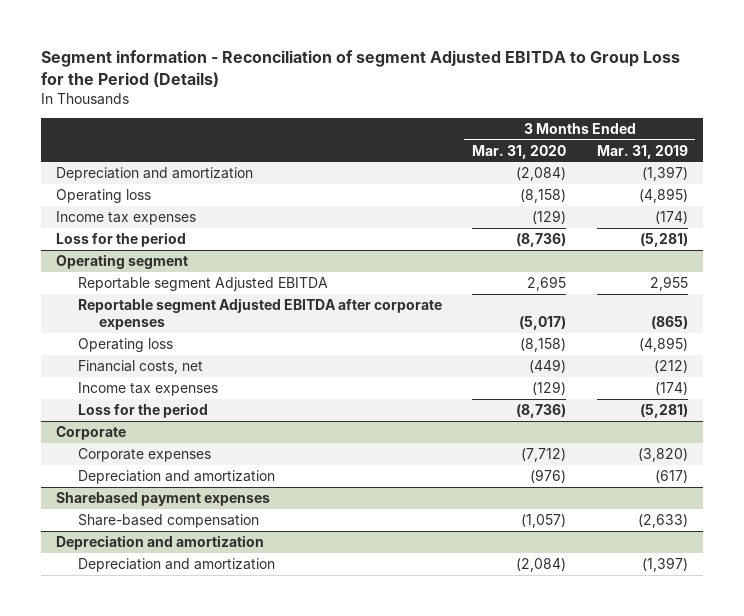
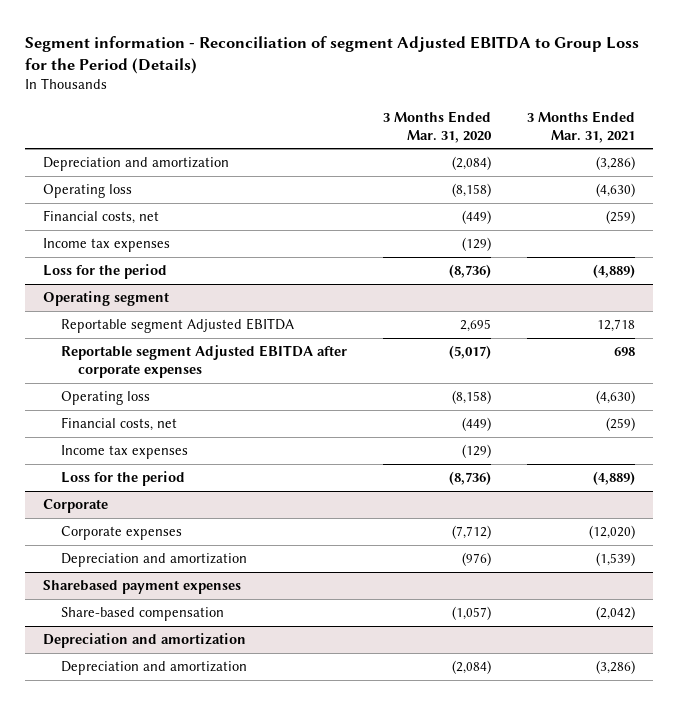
- | 3 Months Ended Mar. 31, 2020 | 3 Months Ended Mar. 31, 2019
+ | 3 Months Ended Mar. 31, 2020 | 3 Months Ended Mar. 31, 2021
+ Financial costs, net | (449) | (259)

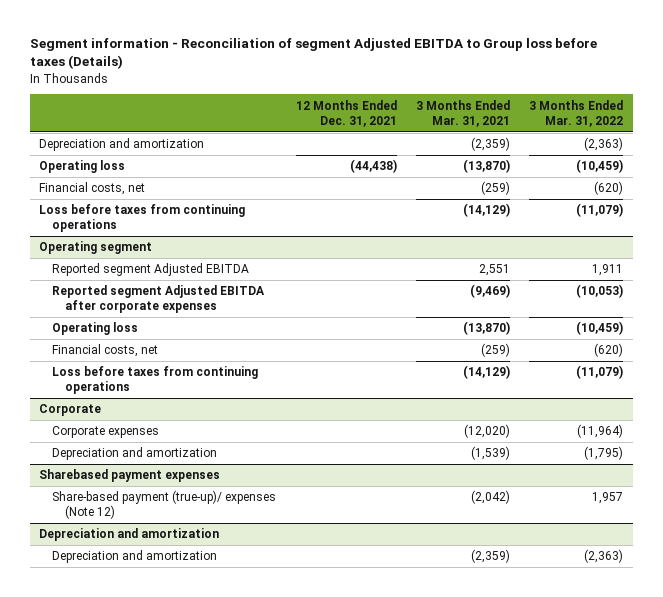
- Segment information - Reconciliation of segment Adjusted EBITDA to Group Loss for the Period (Details)
+ Segment information - Reconciliation of segment Adjusted EBITDA to Group loss before taxes (Details)
- | 3 Months Ended Mar. 31, 2020 | 3 Months Ended Mar. 31, 2021
+ | 12 Months Ended Dec. 31, 2021 | 3 Months Ended Mar. 31, 2021 | 3 Months Ended Mar. 31, 2022
- Depreciation and amortization | (2,084) | (3,286)
- Operating loss | (8,158) | (4,630)
+ Depreciation and amortization | | (2,359) | (2,363)
+ Operating loss | (44,438) | (13,870) | (10,459)
- Income tax expenses | (129) |
- Loss for the period | (8,736) | (4,889)
+ Loss before taxes from continuing operations | | (14,129) | (11,079)
@ Operating segment
- Reportable segment Adjusted EBITDA | 2,695 | 12,718
- Reportable segment Adjusted EBITDA after corporate expenses | (5,017) | 698
- Operating loss | (8,158) | (4,630)
+ Reported segment Adjusted EBITDA | | 2,551 | 1,911
+ Reported segment Adjusted EBITDA after corporate expenses | | (9,469) | (10,053)
+ Operating loss | | (13,870) | (10,459)
- Income tax expenses | (129) |
- Loss for the period | (8,736) | (4,889)
+ Loss before taxes from continuing operations | | (14,129) | (11,079)
@ Sharebased payment expenses
- Share-based compensation | (1,057) | (2,042)
+ Share-based payment (true-up)/ expenses (Note 12) | | (2,042) | 1,957
@ Depreciation and amortization
- Depreciation and amortization | (2,084) | (3,286)
+ Depreciation and amortization | | (2,359) | (2,363)

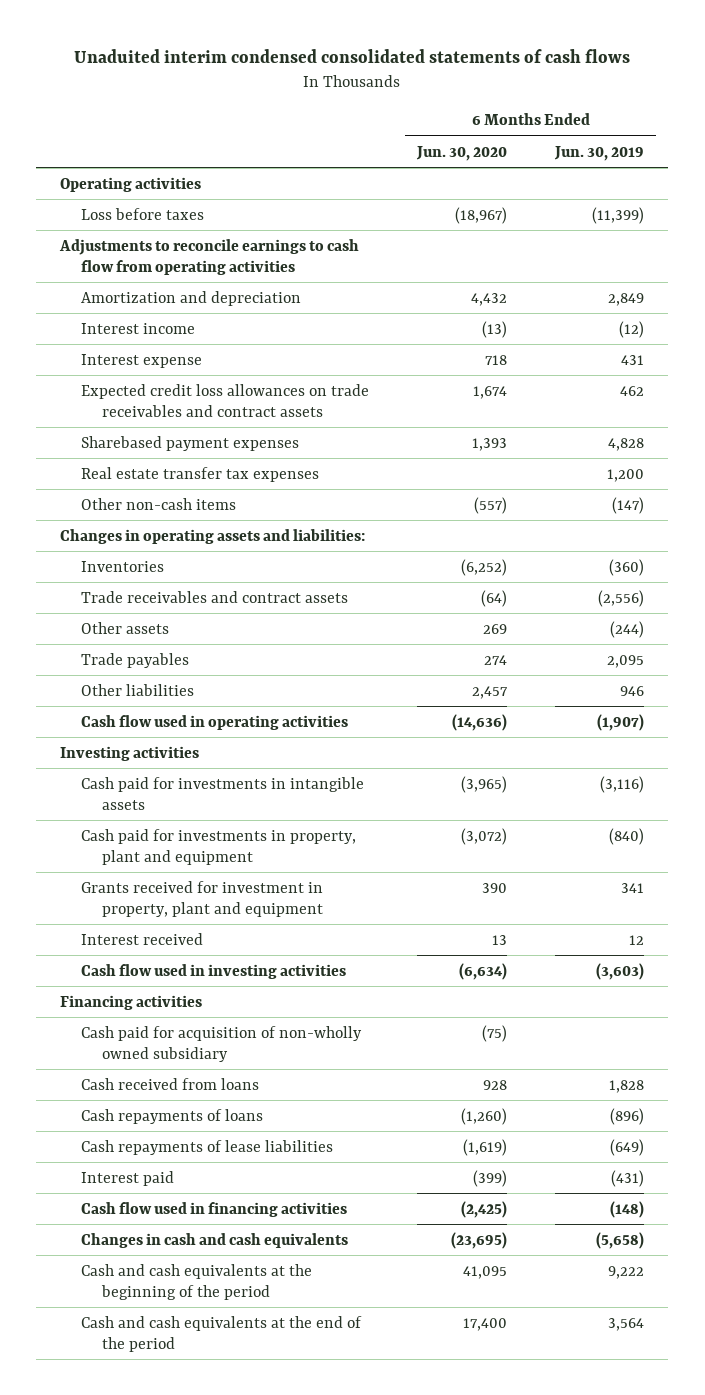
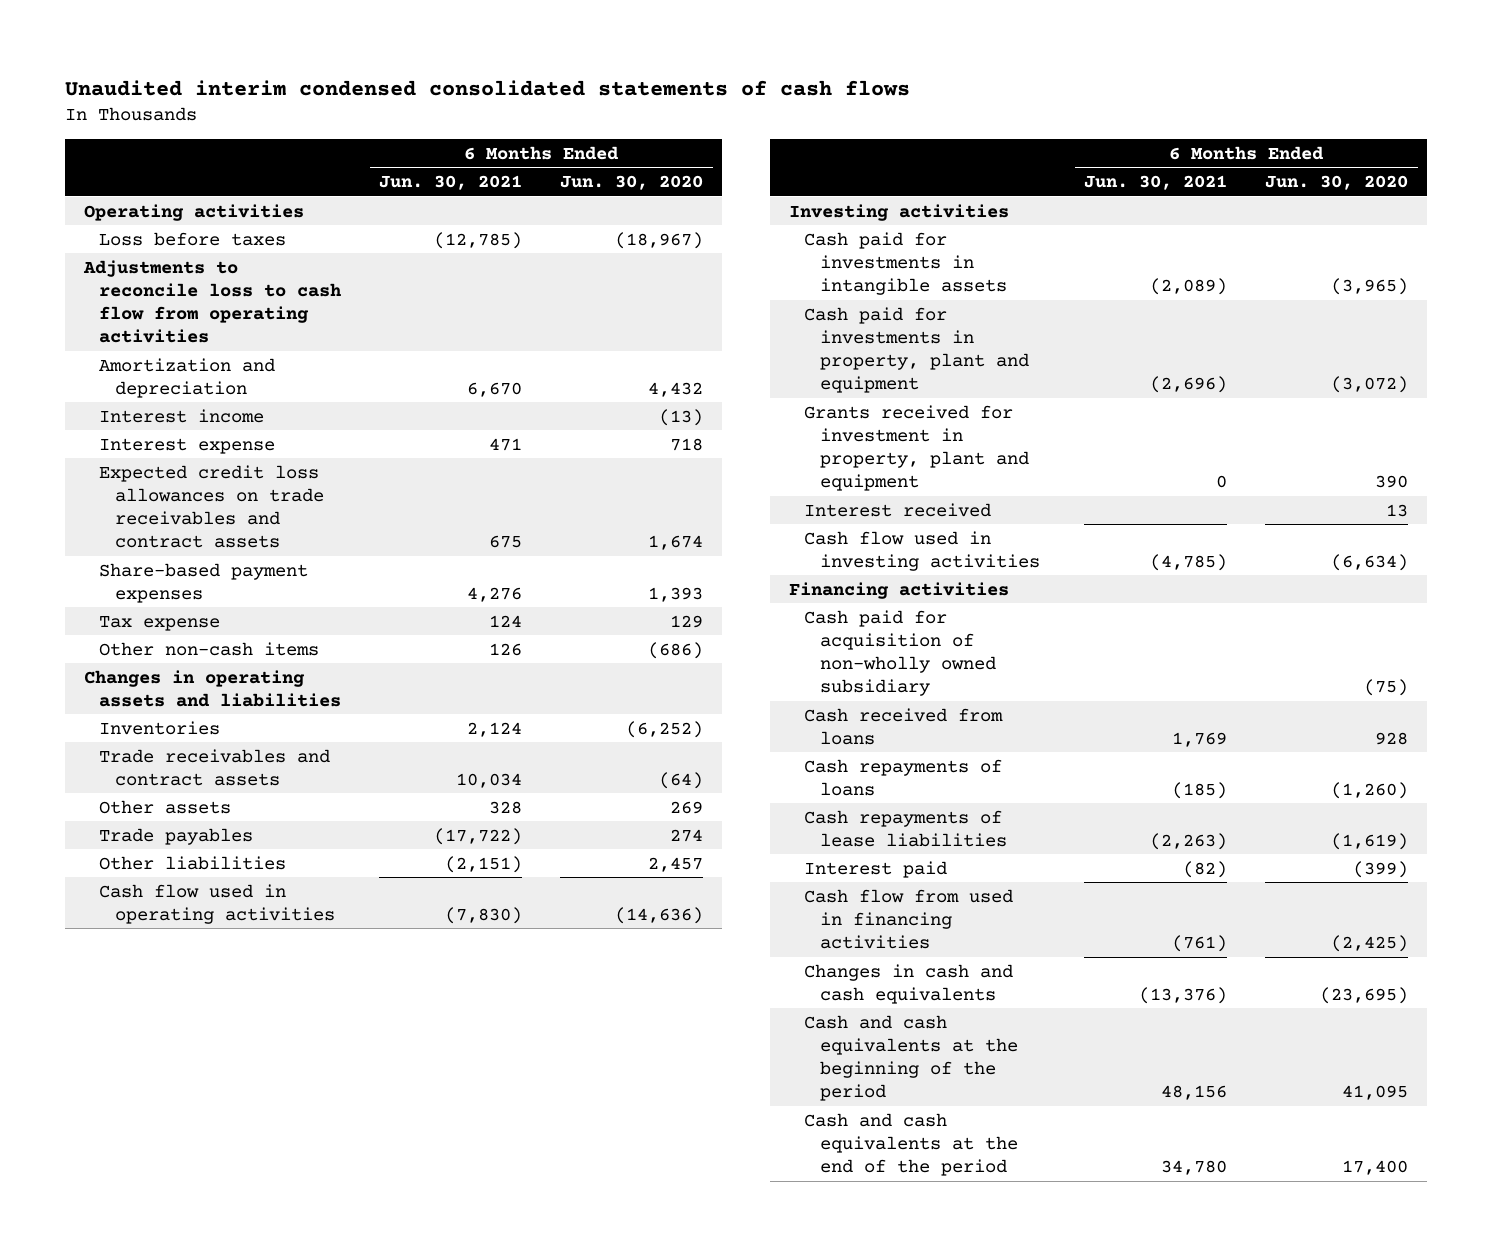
- Unaduited interim condensed consolidated statements of cash flows
+ Unaudited interim condensed consolidated statements of cash flows
- | 6 Months Ended Jun. 30, 2020 | 6 Months Ended Jun. 30, 2019
+ | 6 Months Ended Jun. 30, 2021 | 6 Months Ended Jun. 30, 2020
- Adjustments to reconcile earnings to cash flow from operating activities
+ Adjustments to reconcile loss to cash flow from operating activities
- Sharebased payment expenses | 1,393 | 4,828
- Real estate transfer tax expenses | | 1,200
- Other non-cash items | (557) | (147)
- Changes in operating assets and liabilities:
+ Share-based payment expenses | 4,276 | 1,393
+ Tax expense | 124 | 129
+ Other non-cash items | 126 | (686)
+ Changes in operating assets and liabilities
- Cash flow used in financing activities | (2,425) | (148)
+ Cash flow from used in financing activities | (761) | (2,425)

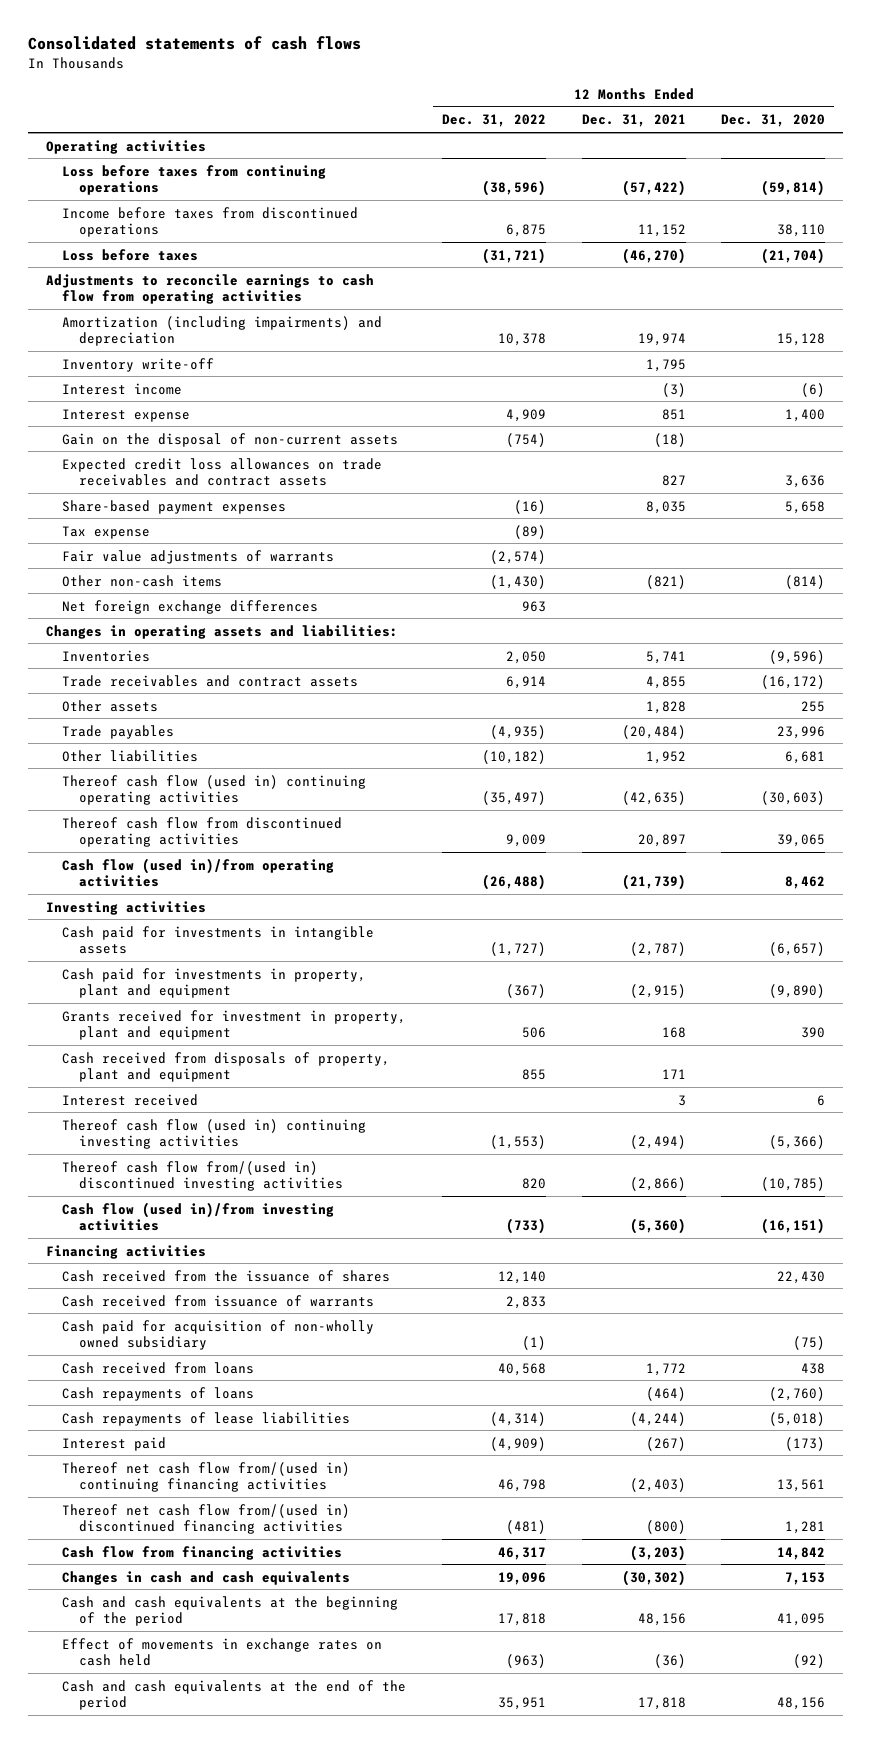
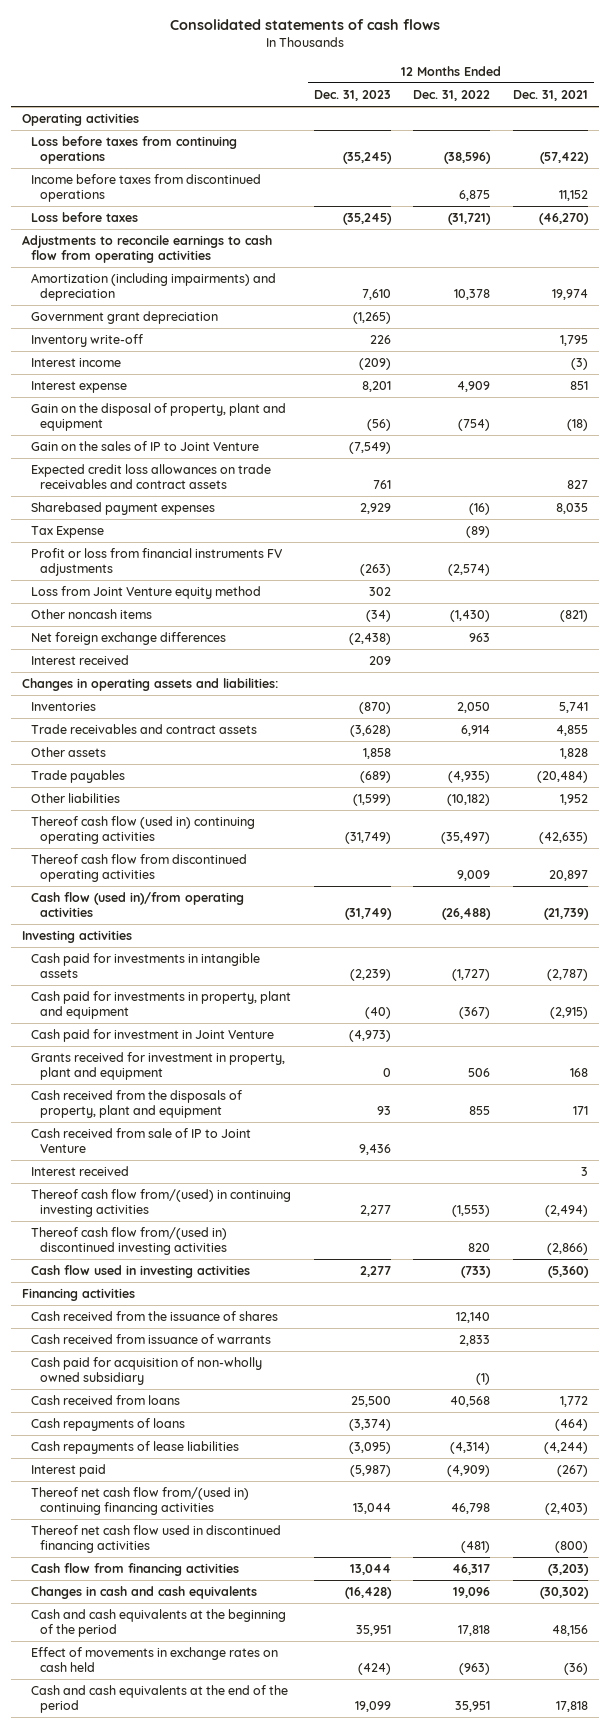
- | 12 Months Ended Dec. 31, 2022 | 12 Months Ended Dec. 31, 2021 | 12 Months Ended Dec. 31, 2020
+ | 12 Months Ended Dec. 31, 2023 | 12 Months Ended Dec. 31, 2022 | 12 Months Ended Dec. 31, 2021
+ Government grant depreciation | (1,265) | |
- Gain on the disposal of non-current assets | (754) | (18) |
+ Gain on the disposal of property, plant and equipment | (56) | (754) | (18)
+ Gain on the sales of IP to Joint Venture | (7,549) | |
- Share-based payment expenses | (16) | 8,035 | 5,658
- Tax expense | (89) | |
- Fair value adjustments of warrants | (2,574) | |
- Other non-cash items | (1,430) | (821) | (814)
+ Sharebased payment expenses | 2,929 | (16) | 8,035
+ Tax Expense | | (89) |
+ Profit or loss from financial instruments FV adjustments | (263) | (2,574) |
+ Loss from Joint Venture equity method | 302 | |
+ Other noncash items | (34) | (1,430) | (821)
+ Interest received | 209 | |
+ Cash paid for investment in Joint Venture | (4,973) | |
- Cash received from disposals of property, plant and equipment | 855 | 171 |
+ Cash received from the disposals of property, plant and equipment | 93 | 855 | 171
+ Cash received from sale of IP to Joint Venture | 9,436 | |
- Thereof cash flow (used in) continuing investing activities | (1,553) | (2,494) | (5,366)
+ Thereof cash flow from/(used) in continuing investing activities | 2,277 | (1,553) | (2,494)
- Cash flow (used in)/from investing activities | (733) | (5,360) | (16,151)
+ Cash flow used in investing activities | 2,277 | (733) | (5,360)
- Thereof net cash flow from/(used in) discontinued financing activities | (481) | (800) | 1,281
+ Thereof net cash flow used in discontinued financing activities | | (481) | (800)

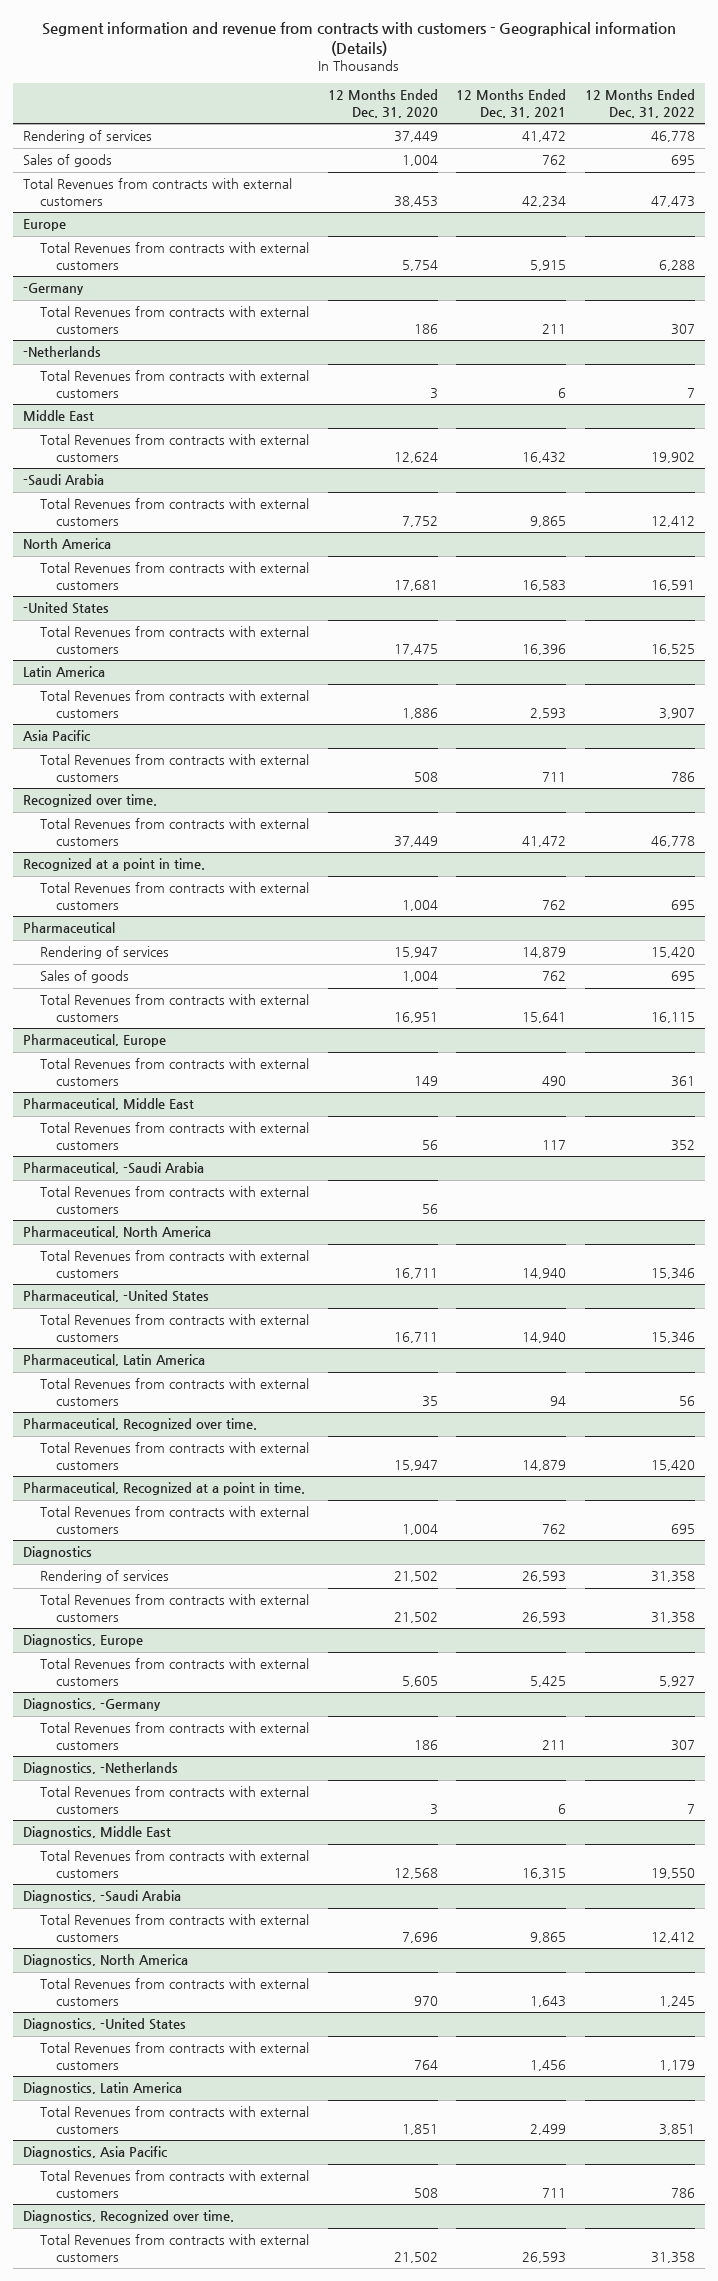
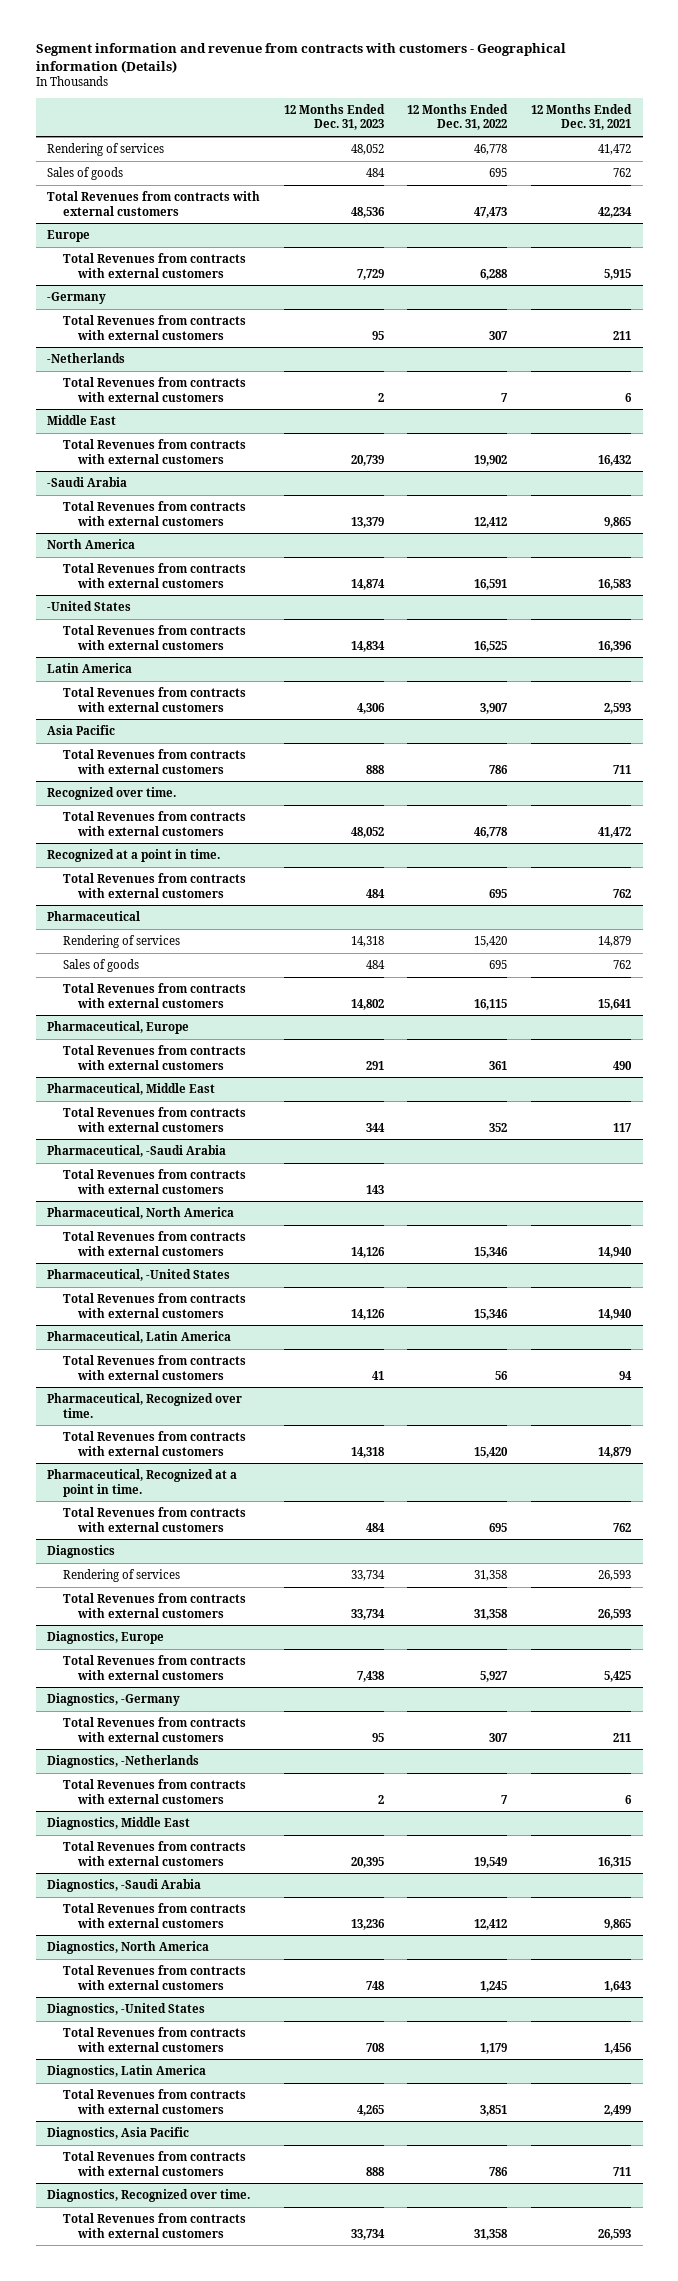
- | 12 Months Ended Dec. 31, 2020 | 12 Months Ended Dec. 31, 2021 | 12 Months Ended Dec. 31, 2022
+ | 12 Months Ended Dec. 31, 2023 | 12 Months Ended Dec. 31, 2022 | 12 Months Ended Dec. 31, 2021
@ Diagnostics, Middle East
- Total Revenues from contracts with external customers | 12,568 | 16,315 | 19,550
+ Total Revenues from contracts with external customers | 20,395 | 19,549 | 16,315

